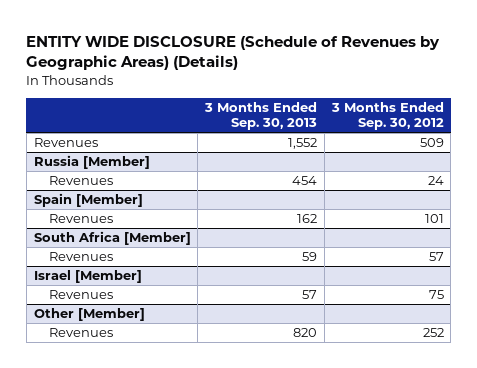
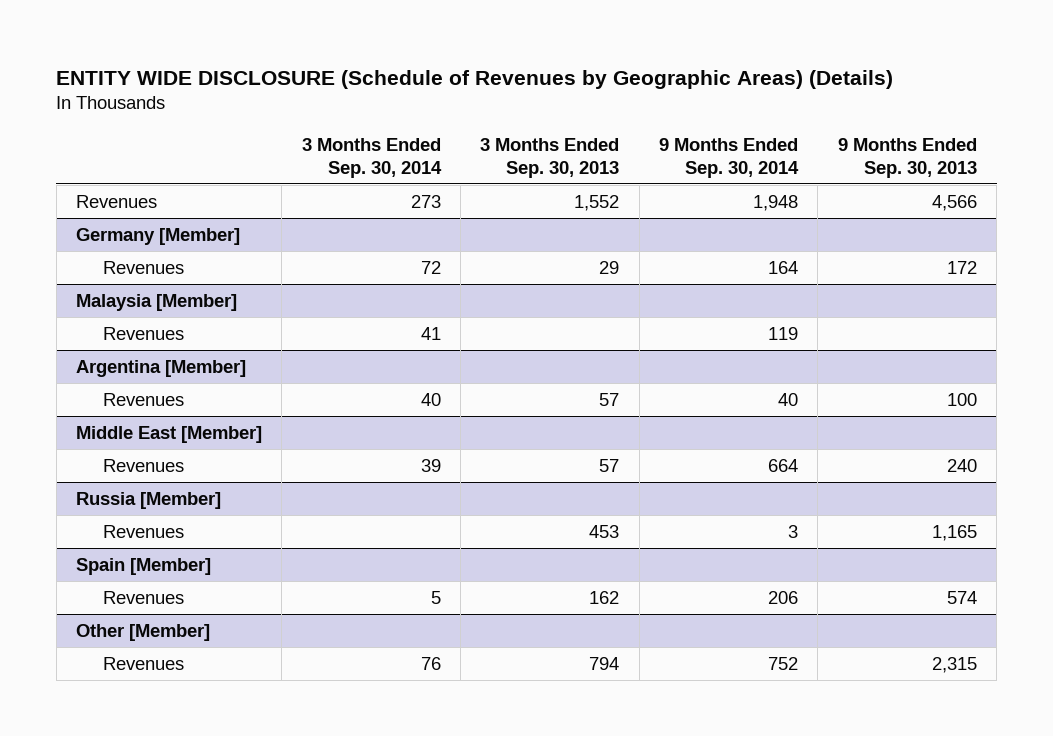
- | 3 Months Ended Sep. 30, 2013 | 3 Months Ended Sep. 30, 2012
+ | 3 Months Ended Sep. 30, 2014 | 3 Months Ended Sep. 30, 2013 | 9 Months Ended Sep. 30, 2014 | 9 Months Ended Sep. 30, 2013
+ Germany [Member]
+ Revenues | 72 | 29 | 164 | 172
+ Malaysia [Member]
+ Revenues | 41 | | 119 |
+ Argentina [Member]
+ Revenues | 40 | 57 | 40 | 100
+ Middle East [Member]
+ Revenues | 39 | 57 | 664 | 240
@ Russia [Member]
- Revenues | 454 | 24
+ Revenues | | 453 | 3 | 1,165
- South Africa [Member]
- Revenues | 59 | 57
- Israel [Member]
- Revenues | 57 | 75
@ Other [Member]
- Revenues | 820 | 252
+ Revenues | 76 | 794 | 752 | 2,315

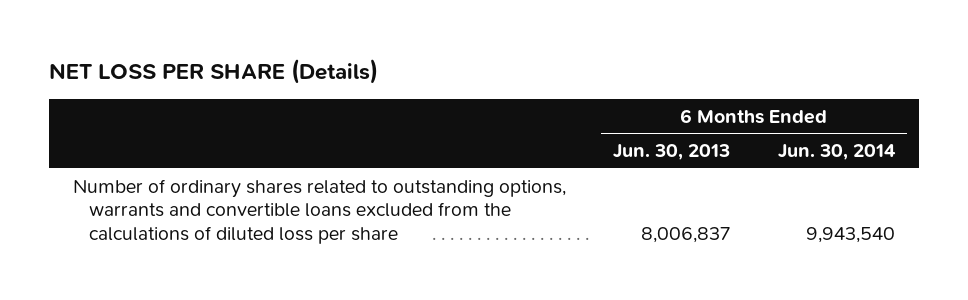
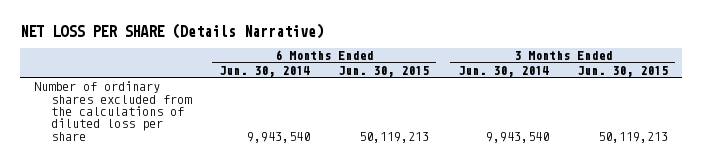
- NET LOSS PER SHARE (Details)
+ NET LOSS PER SHARE (Details Narrative)
- | 6 Months Ended Jun. 30, 2013 | 6 Months Ended Jun. 30, 2014
+ | 6 Months Ended Jun. 30, 2014 | 6 Months Ended Jun. 30, 2015 | 3 Months Ended Jun. 30, 2014 | 3 Months Ended Jun. 30, 2015
- Number of ordinary shares related to outstanding options, warrants and convertible loans excluded from the calculations of diluted loss per share | 8,006,837 | 9,943,540
+ Number of ordinary shares excluded from the calculations of diluted loss per share | 9,943,540 | 50,119,213 | 9,943,540 | 50,119,213

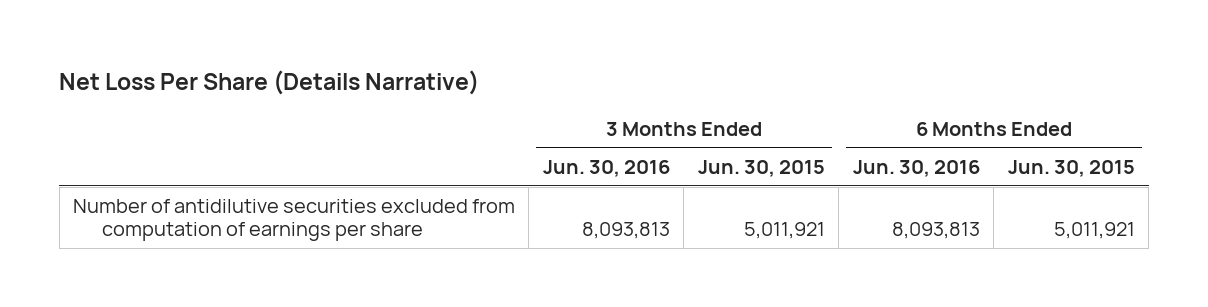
- NET LOSS PER SHARE (Details Narrative)
+ Net Loss Per Share (Details Narrative)
- | 6 Months Ended Jun. 30, 2014 | 6 Months Ended Jun. 30, 2015 | 3 Months Ended Jun. 30, 2014 | 3 Months Ended Jun. 30, 2015
+ | 3 Months Ended Jun. 30, 2016 | 3 Months Ended Jun. 30, 2015 | 6 Months Ended Jun. 30, 2016 | 6 Months Ended Jun. 30, 2015
- Number of ordinary shares excluded from the calculations of diluted loss per share | 9,943,540 | 50,119,213 | 9,943,540 | 50,119,213
+ Number of antidilutive securities excluded from computation of earnings per share | 8,093,813 | 5,011,921 | 8,093,813 | 5,011,921

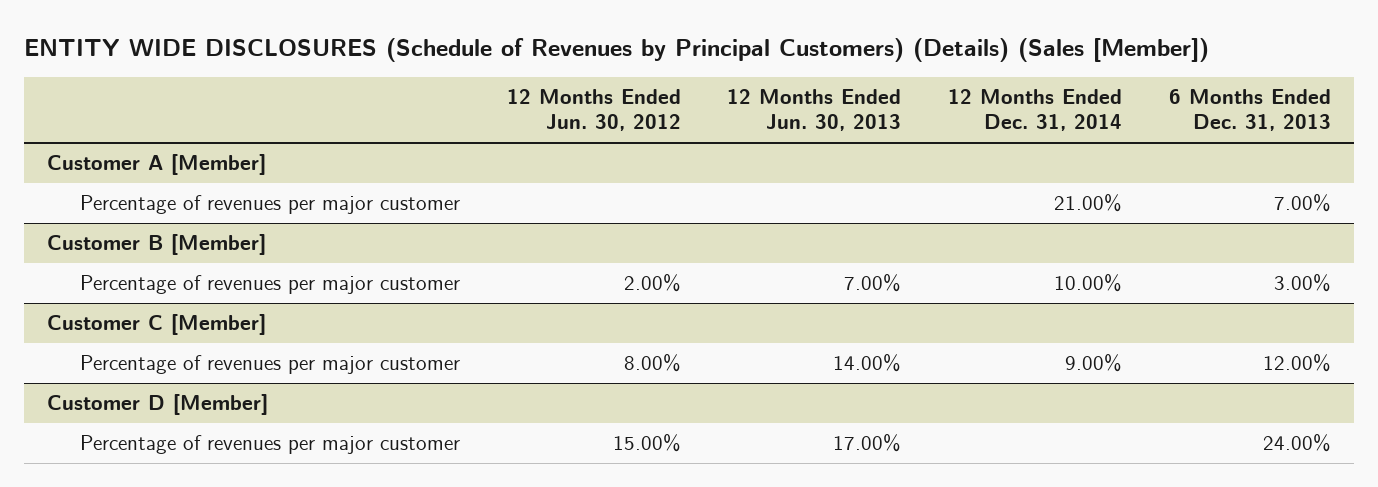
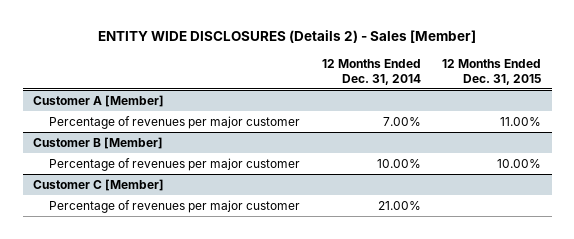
- ENTITY WIDE DISCLOSURES (Schedule of Revenues by Principal Customers) (Details) (Sales [Member])
+ ENTITY WIDE DISCLOSURES (Details 2) - Sales [Member]
- | 12 Months Ended Jun. 30, 2012 | 12 Months Ended Jun. 30, 2013 | 12 Months Ended Dec. 31, 2014 | 6 Months Ended Dec. 31, 2013
+ | 12 Months Ended Dec. 31, 2014 | 12 Months Ended Dec. 31, 2015
@ Customer A [Member]
- Percentage of revenues per major customer | | | 21.00% | 7.00%
+ Percentage of revenues per major customer | 7.00% | 11.00%
@ Customer C [Member]
- Percentage of revenues per major customer | 8.00% | 14.00% | 9.00% | 12.00%
- Customer D [Member]
- Percentage of revenues per major customer | 15.00% | 17.00% | | 24.00%
@ Customer C [Member]
+ Percentage of revenues per major customer | 21.00% |

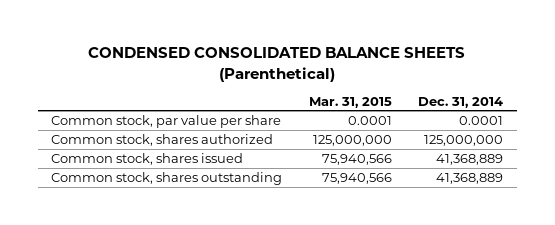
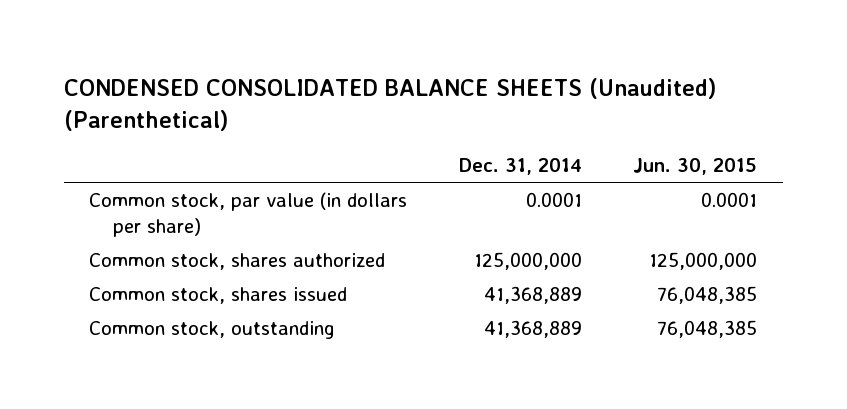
- CONDENSED CONSOLIDATED BALANCE SHEETS (Parenthetical)
+ CONDENSED CONSOLIDATED BALANCE SHEETS (Unaudited) (Parenthetical)
- | Mar. 31, 2015 | Dec. 31, 2014
+ | Dec. 31, 2014 | Jun. 30, 2015
- Common stock, par value per share | 0.0001 | 0.0001
+ Common stock, par value (in dollars per share) | 0.0001 | 0.0001
- Common stock, shares outstanding | 75,940,566 | 41,368,889
+ Common stock, outstanding | 41,368,889 | 76,048,385

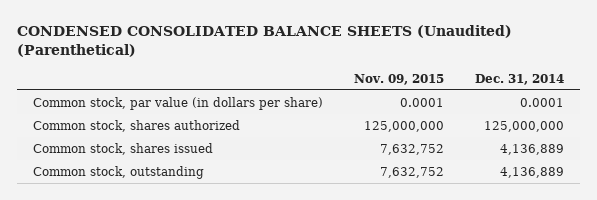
- | Dec. 31, 2014 | Jun. 30, 2015
+ | Nov. 09, 2015 | Dec. 31, 2014
- Common stock, shares issued | 41,368,889 | 76,048,385
- Common stock, outstanding | 41,368,889 | 76,048,385
+ Common stock, shares issued | 7,632,752 | 4,136,889
+ Common stock, outstanding | 7,632,752 | 4,136,889

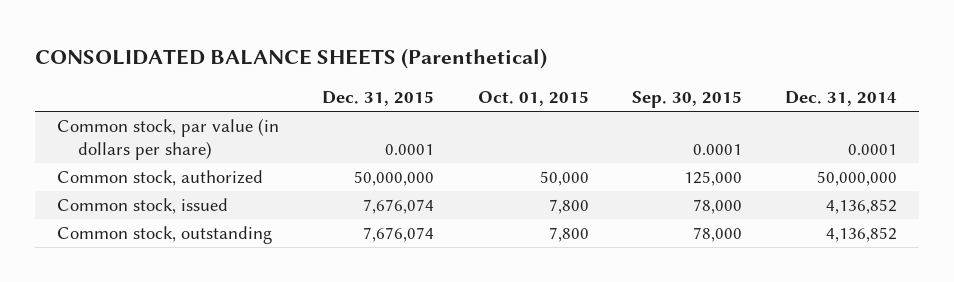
- CONDENSED CONSOLIDATED BALANCE SHEETS (Unaudited) (Parenthetical)
+ CONSOLIDATED BALANCE SHEETS (Parenthetical)
- | Nov. 09, 2015 | Dec. 31, 2014
+ | Dec. 31, 2015 | Oct. 01, 2015 | Sep. 30, 2015 | Dec. 31, 2014
- Common stock, shares authorized | 125,000,000 | 125,000,000
- Common stock, shares issued | 7,632,752 | 4,136,889
- Common stock, outstanding | 7,632,752 | 4,136,889
+ Common stock, authorized | 50,000,000 | 50,000 | 125,000 | 50,000,000
+ Common stock, issued | 7,676,074 | 7,800 | 78,000 | 4,136,852
+ Common stock, outstanding | 7,676,074 | 7,800 | 78,000 | 4,136,852

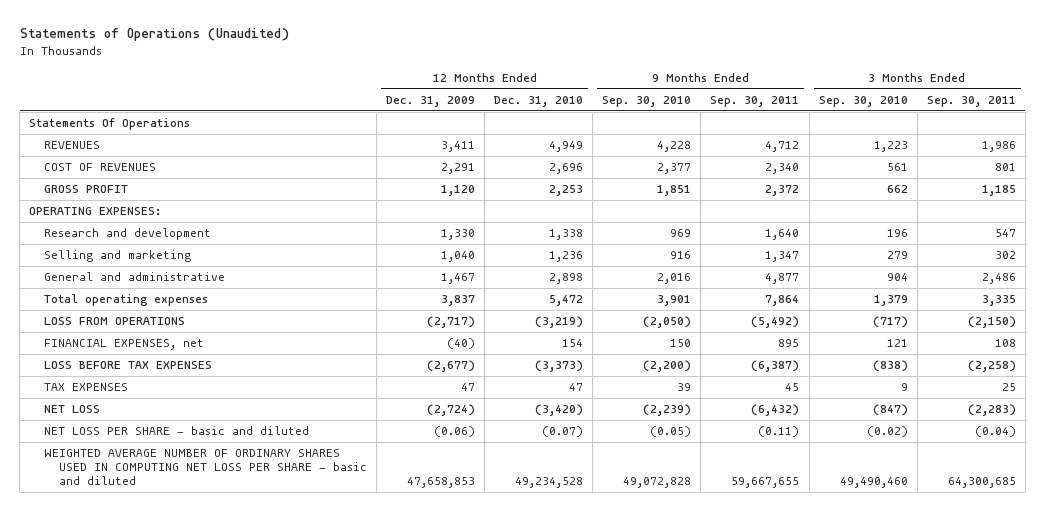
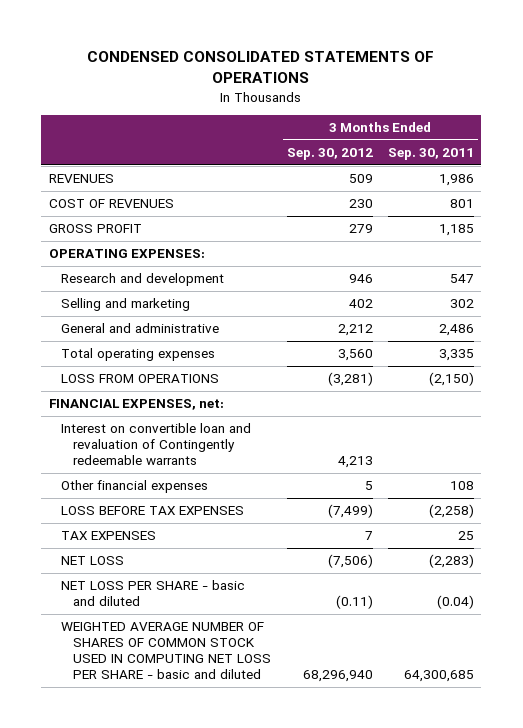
- Statements of Operations (Unaudited)
+ CONDENSED CONSOLIDATED STATEMENTS OF OPERATIONS
- | 12 Months Ended Dec. 31, 2009 | 12 Months Ended Dec. 31, 2010 | 9 Months Ended Sep. 30, 2010 | 9 Months Ended Sep. 30, 2011 | 3 Months Ended Sep. 30, 2010 | 3 Months Ended Sep. 30, 2011
+ | 3 Months Ended Sep. 30, 2012 | 3 Months Ended Sep. 30, 2011
- Statements Of Operations
- FINANCIAL EXPENSES, net | (40) | 154 | 150 | 895 | 121 | 108
+ FINANCIAL EXPENSES, net:
+ Interest on convertible loan and revaluation of Contingently redeemable warrants | 4,213 |
+ Other financial expenses | 5 | 108
- WEIGHTED AVERAGE NUMBER OF ORDINARY SHARES USED IN COMPUTING NET LOSS PER SHARE - basic and diluted | 47,658,853 | 49,234,528 | 49,072,828 | 59,667,655 | 49,490,460 | 64,300,685
+ WEIGHTED AVERAGE NUMBER OF SHARES OF COMMON STOCK USED IN COMPUTING NET LOSS PER SHARE - basic and diluted | 68,296,940 | 64,300,685

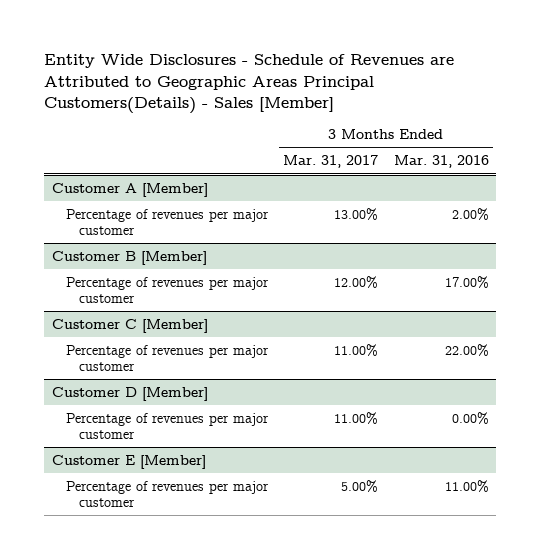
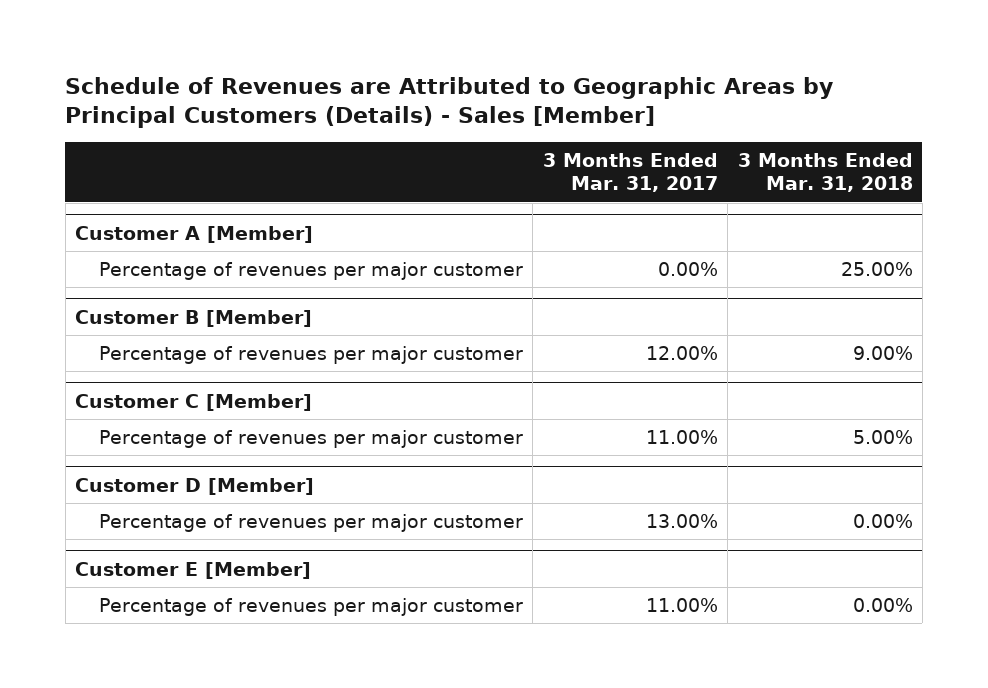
- Entity Wide Disclosures - Schedule of Revenues are Attributed to Geographic Areas Principal Customers(Details) - Sales [Member]
+ Schedule of Revenues are Attributed to Geographic Areas by Principal Customers (Details) - Sales [Member]
- | 3 Months Ended Mar. 31, 2017 | 3 Months Ended Mar. 31, 2016
+ | 3 Months Ended Mar. 31, 2017 | 3 Months Ended Mar. 31, 2018
@ Customer A [Member]
- Percentage of revenues per major customer | 13.00% | 2.00%
+ Percentage of revenues per major customer | 0.00% | 25.00%
@ Customer D [Member]
- Percentage of revenues per major customer | 11.00% | 0.00%
+ Percentage of revenues per major customer | 13.00% | 0.00%
@ Customer E [Member]
- Percentage of revenues per major customer | 5.00% | 11.00%
+ Percentage of revenues per major customer | 11.00% | 0.00%

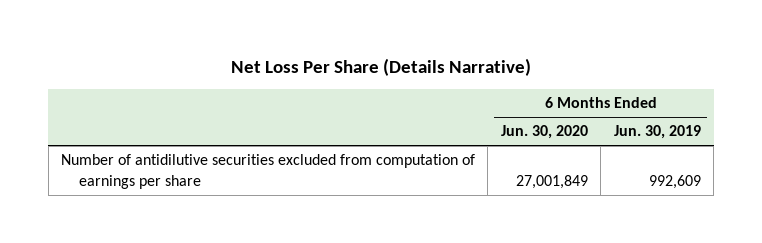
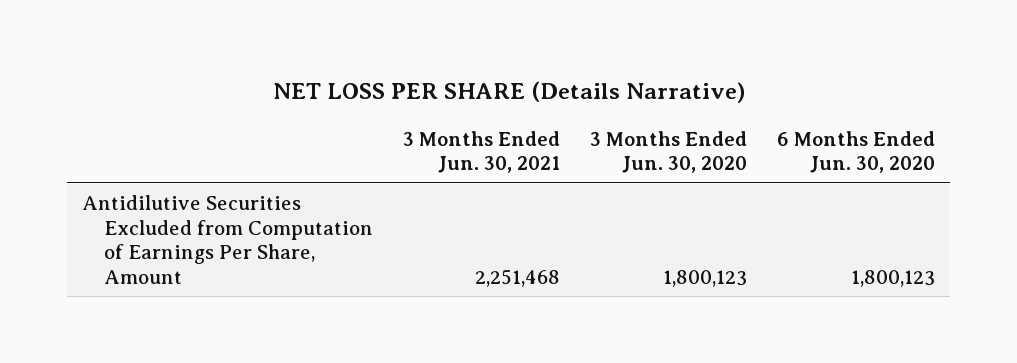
- Net Loss Per Share (Details Narrative)
+ NET LOSS PER SHARE (Details Narrative)
- | 6 Months Ended Jun. 30, 2020 | 6 Months Ended Jun. 30, 2019
+ | 3 Months Ended Jun. 30, 2021 | 3 Months Ended Jun. 30, 2020 | 6 Months Ended Jun. 30, 2020
- Number of antidilutive securities excluded from computation of earnings per share | 27,001,849 | 992,609
+ Antidilutive Securities Excluded from Computation of Earnings Per Share, Amount | 2,251,468 | 1,800,123 | 1,800,123

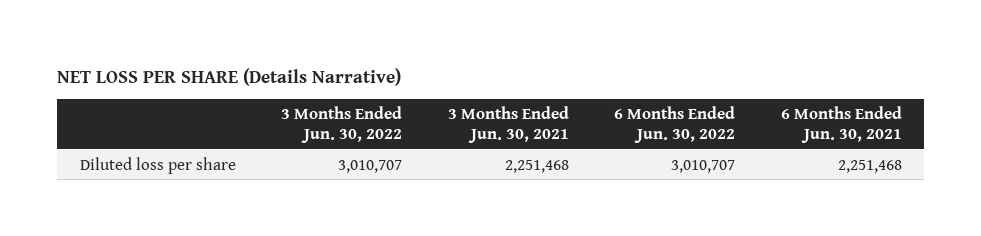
- | 3 Months Ended Jun. 30, 2021 | 3 Months Ended Jun. 30, 2020 | 6 Months Ended Jun. 30, 2020
+ | 3 Months Ended Jun. 30, 2022 | 3 Months Ended Jun. 30, 2021 | 6 Months Ended Jun. 30, 2022 | 6 Months Ended Jun. 30, 2021
- Antidilutive Securities Excluded from Computation of Earnings Per Share, Amount | 2,251,468 | 1,800,123 | 1,800,123
+ Diluted loss per share | 3,010,707 | 2,251,468 | 3,010,707 | 2,251,468

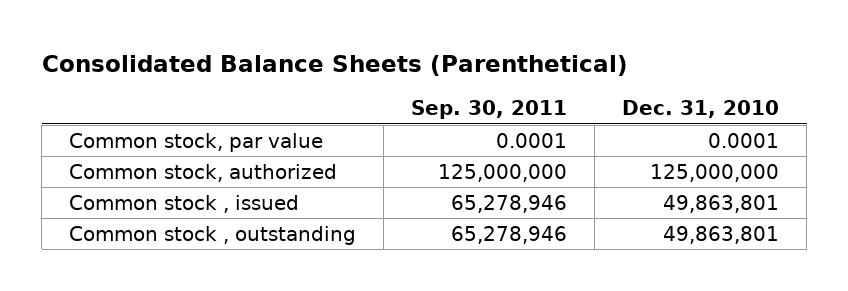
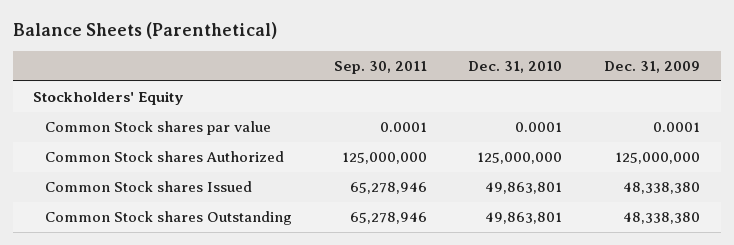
- Consolidated Balance Sheets (Parenthetical)
+ Balance Sheets (Parenthetical)
- | Sep. 30, 2011 | Dec. 31, 2010
+ | Sep. 30, 2011 | Dec. 31, 2010 | Dec. 31, 2009
- Common stock, par value | 0.0001 | 0.0001
- Common stock, authorized | 125,000,000 | 125,000,000
- Common stock , issued | 65,278,946 | 49,863,801
- Common stock , outstanding | 65,278,946 | 49,863,801
+ Stockholders' Equity
+ Common Stock shares par value | 0.0001 | 0.0001 | 0.0001
+ Common Stock shares Authorized | 125,000,000 | 125,000,000 | 125,000,000
+ Common Stock shares Issued | 65,278,946 | 49,863,801 | 48,338,380
+ Common Stock shares Outstanding | 65,278,946 | 49,863,801 | 48,338,380

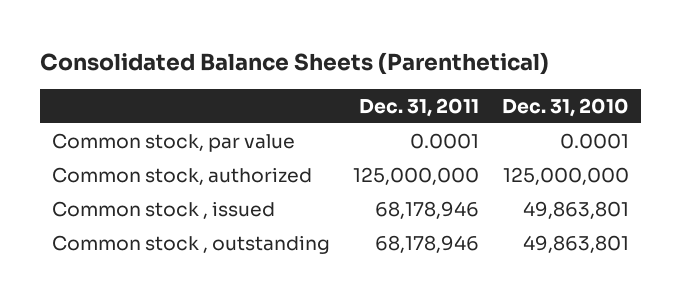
- Balance Sheets (Parenthetical)
+ Consolidated Balance Sheets (Parenthetical)
- | Sep. 30, 2011 | Dec. 31, 2010 | Dec. 31, 2009
+ | Dec. 31, 2011 | Dec. 31, 2010
- Stockholders' Equity
- Common Stock shares par value | 0.0001 | 0.0001 | 0.0001
- Common Stock shares Authorized | 125,000,000 | 125,000,000 | 125,000,000
- Common Stock shares Issued | 65,278,946 | 49,863,801 | 48,338,380
- Common Stock shares Outstanding | 65,278,946 | 49,863,801 | 48,338,380
+ Common stock, par value | 0.0001 | 0.0001
+ Common stock, authorized | 125,000,000 | 125,000,000
+ Common stock , issued | 68,178,946 | 49,863,801
+ Common stock , outstanding | 68,178,946 | 49,863,801

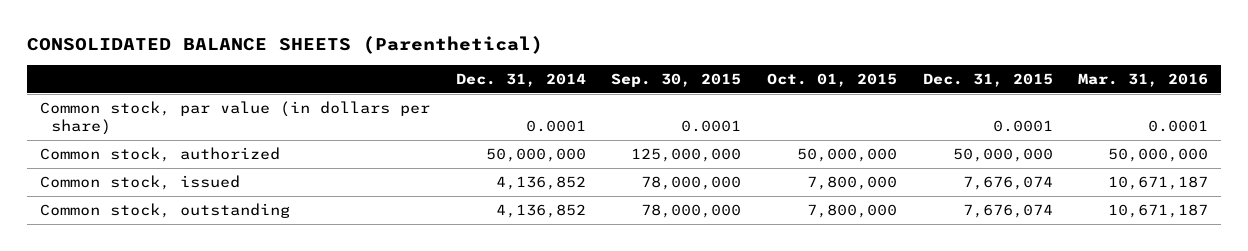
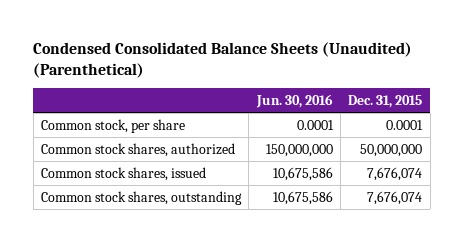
- CONSOLIDATED BALANCE SHEETS (Parenthetical)
+ Condensed Consolidated Balance Sheets (Unaudited) (Parenthetical)
- | Dec. 31, 2014 | Sep. 30, 2015 | Oct. 01, 2015 | Dec. 31, 2015 | Mar. 31, 2016
+ | Jun. 30, 2016 | Dec. 31, 2015
- Common stock, par value (in dollars per share) | 0.0001 | 0.0001 | | 0.0001 | 0.0001
- Common stock, authorized | 50,000,000 | 125,000,000 | 50,000,000 | 50,000,000 | 50,000,000
- Common stock, issued | 4,136,852 | 78,000,000 | 7,800,000 | 7,676,074 | 10,671,187
- Common stock, outstanding | 4,136,852 | 78,000,000 | 7,800,000 | 7,676,074 | 10,671,187
+ Common stock, per share | 0.0001 | 0.0001
+ Common stock shares, authorized | 150,000,000 | 50,000,000
+ Common stock shares, issued | 10,675,586 | 7,676,074
+ Common stock shares, outstanding | 10,675,586 | 7,676,074

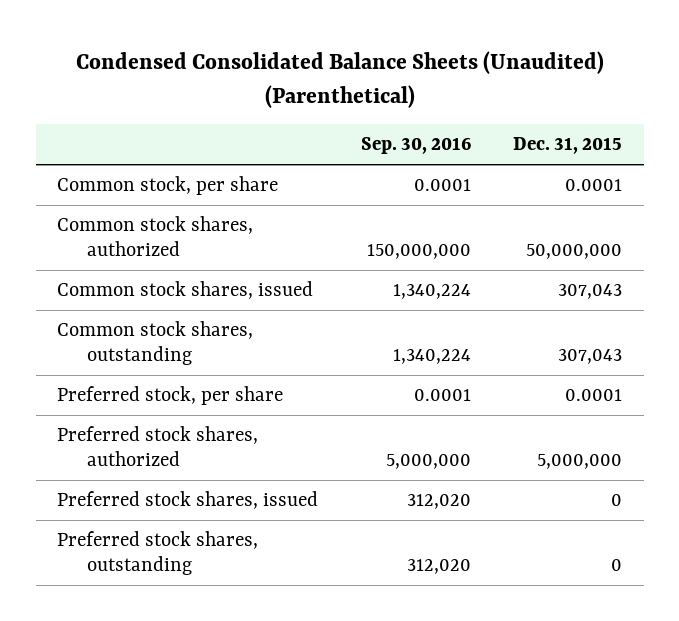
- | Jun. 30, 2016 | Dec. 31, 2015
+ | Sep. 30, 2016 | Dec. 31, 2015
- Common stock shares, issued | 10,675,586 | 7,676,074
- Common stock shares, outstanding | 10,675,586 | 7,676,074
+ Common stock shares, issued | 1,340,224 | 307,043
+ Common stock shares, outstanding | 1,340,224 | 307,043
+ Preferred stock, per share | 0.0001 | 0.0001
+ Preferred stock shares, authorized | 5,000,000 | 5,000,000
+ Preferred stock shares, issued | 312,020 | 0
+ Preferred stock shares, outstanding | 312,020 | 0

